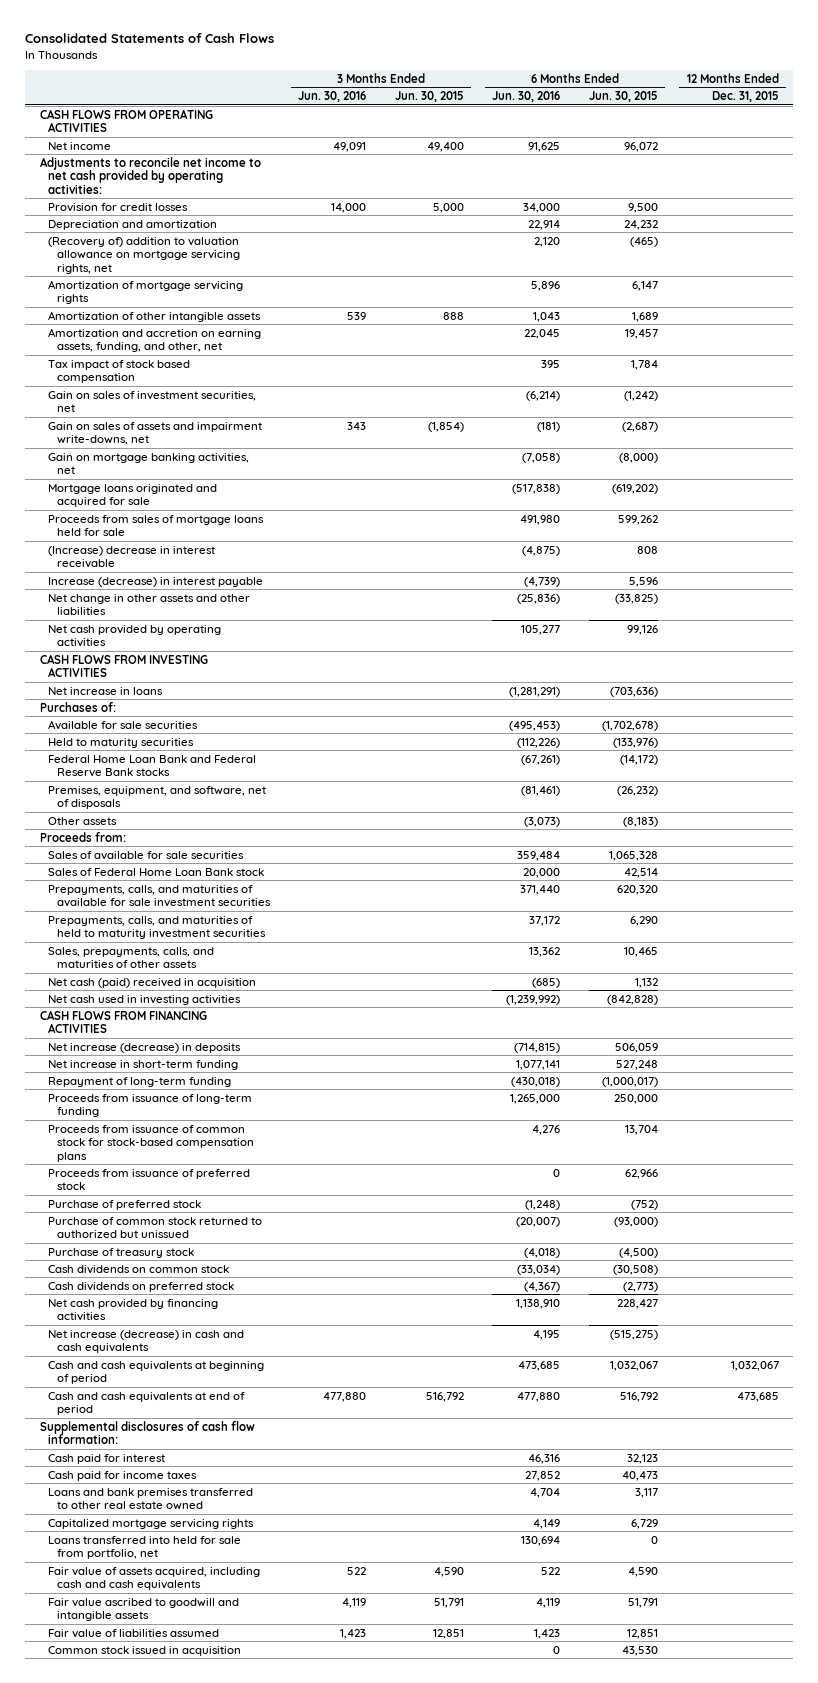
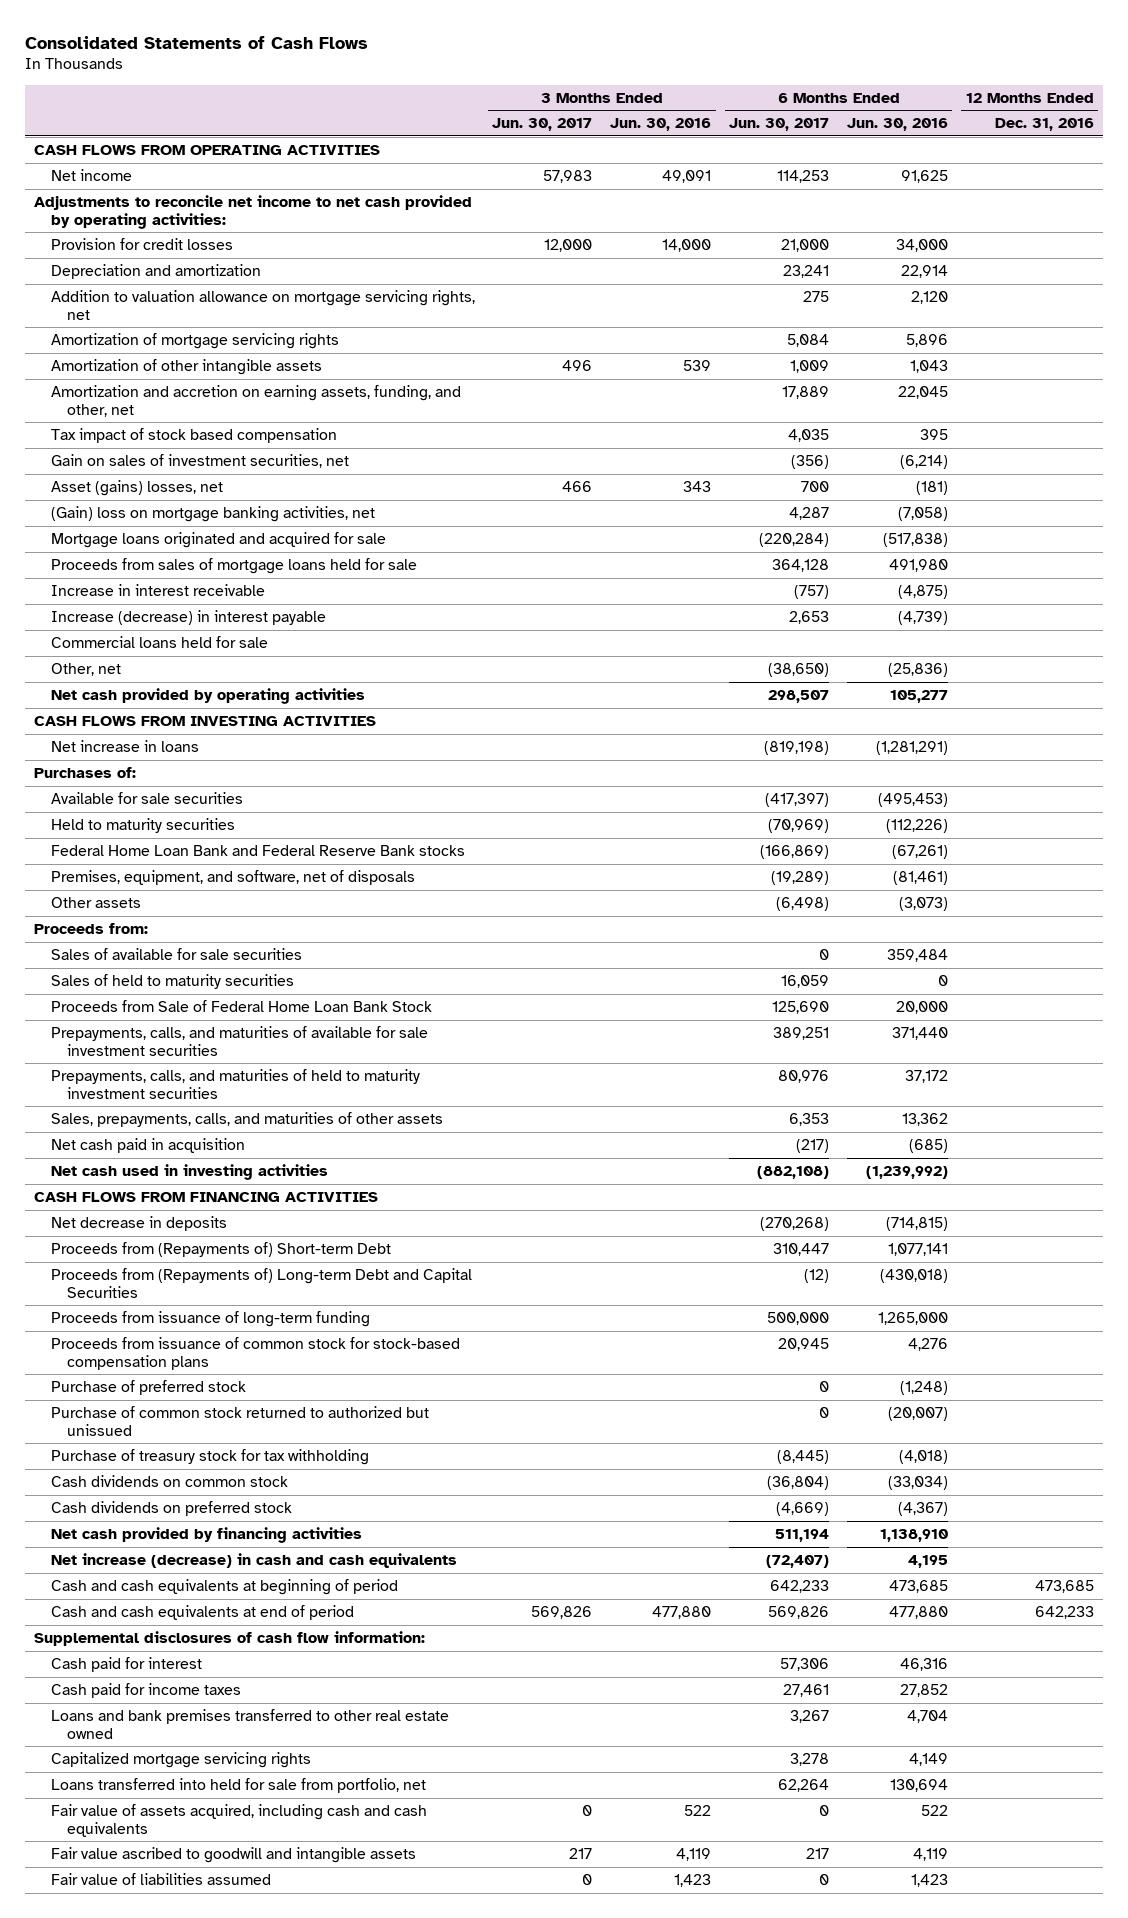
- | 3 Months Ended Jun. 30, 2016 | 3 Months Ended Jun. 30, 2015 | 6 Months Ended Jun. 30, 2016 | 6 Months Ended Jun. 30, 2015 | 12 Months Ended Dec. 31, 2015
+ | 3 Months Ended Jun. 30, 2017 | 3 Months Ended Jun. 30, 2016 | 6 Months Ended Jun. 30, 2017 | 6 Months Ended Jun. 30, 2016 | 12 Months Ended Dec. 31, 2016
- (Recovery of) addition to valuation allowance on mortgage servicing rights, net | | | 2,120 | (465) |
+ Addition to valuation allowance on mortgage servicing rights, net | | | 275 | 2,120 |
- Gain on sales of assets and impairment write-downs, net | 343 | (1,854) | (181) | (2,687) |
- Gain on mortgage banking activities, net | | | (7,058) | (8,000) |
+ Asset (gains) losses, net | 466 | 343 | 700 | (181) |
+ (Gain) loss on mortgage banking activities, net | | | 4,287 | (7,058) |
- (Increase) decrease in interest receivable | | | (4,875) | 808 |
+ Increase in interest receivable | | | (757) | (4,875) |
- Net change in other assets and other liabilities | | | (25,836) | (33,825) |
+ Commercial loans held for sale
+ Other, net | | | (38,650) | (25,836) |
- Sales of Federal Home Loan Bank stock | | | 20,000 | 42,514 |
+ Sales of held to maturity securities | | | 16,059 | 0 |
+ Proceeds from Sale of Federal Home Loan Bank Stock | | | 125,690 | 20,000 |
- Net cash (paid) received in acquisition | | | (685) | 1,132 |
+ Net cash paid in acquisition | | | (217) | (685) |
- Net increase (decrease) in deposits | | | (714,815) | 506,059 |
- Net increase in short-term funding | | | 1,077,141 | 527,248 |
- Repayment of long-term funding | | | (430,018) | (1,000,017) |
+ Net decrease in deposits | | | (270,268) | (714,815) |
+ Proceeds from (Repayments of) Short-term Debt | | | 310,447 | 1,077,141 |
+ Proceeds from (Repayments of) Long-term Debt and Capital Securities | | | (12) | (430,018) |
- Proceeds from issuance of preferred stock | | | 0 | 62,966 |
- Purchase of treasury stock | | | (4,018) | (4,500) |
+ Purchase of treasury stock for tax withholding | | | (8,445) | (4,018) |
- Common stock issued in acquisition | | | 0 | 43,530 |

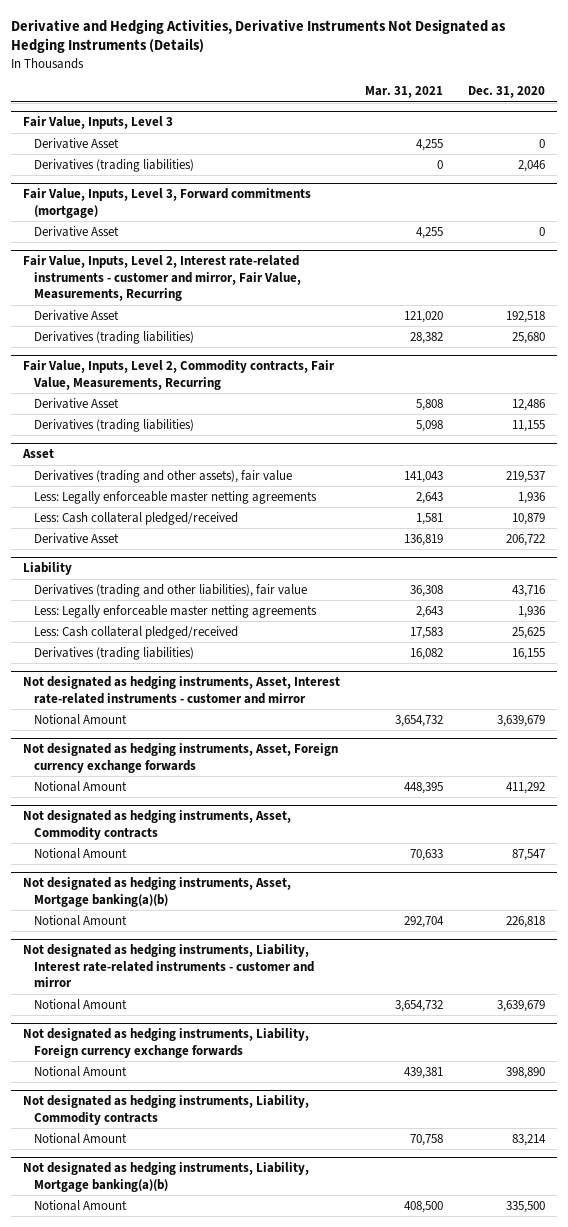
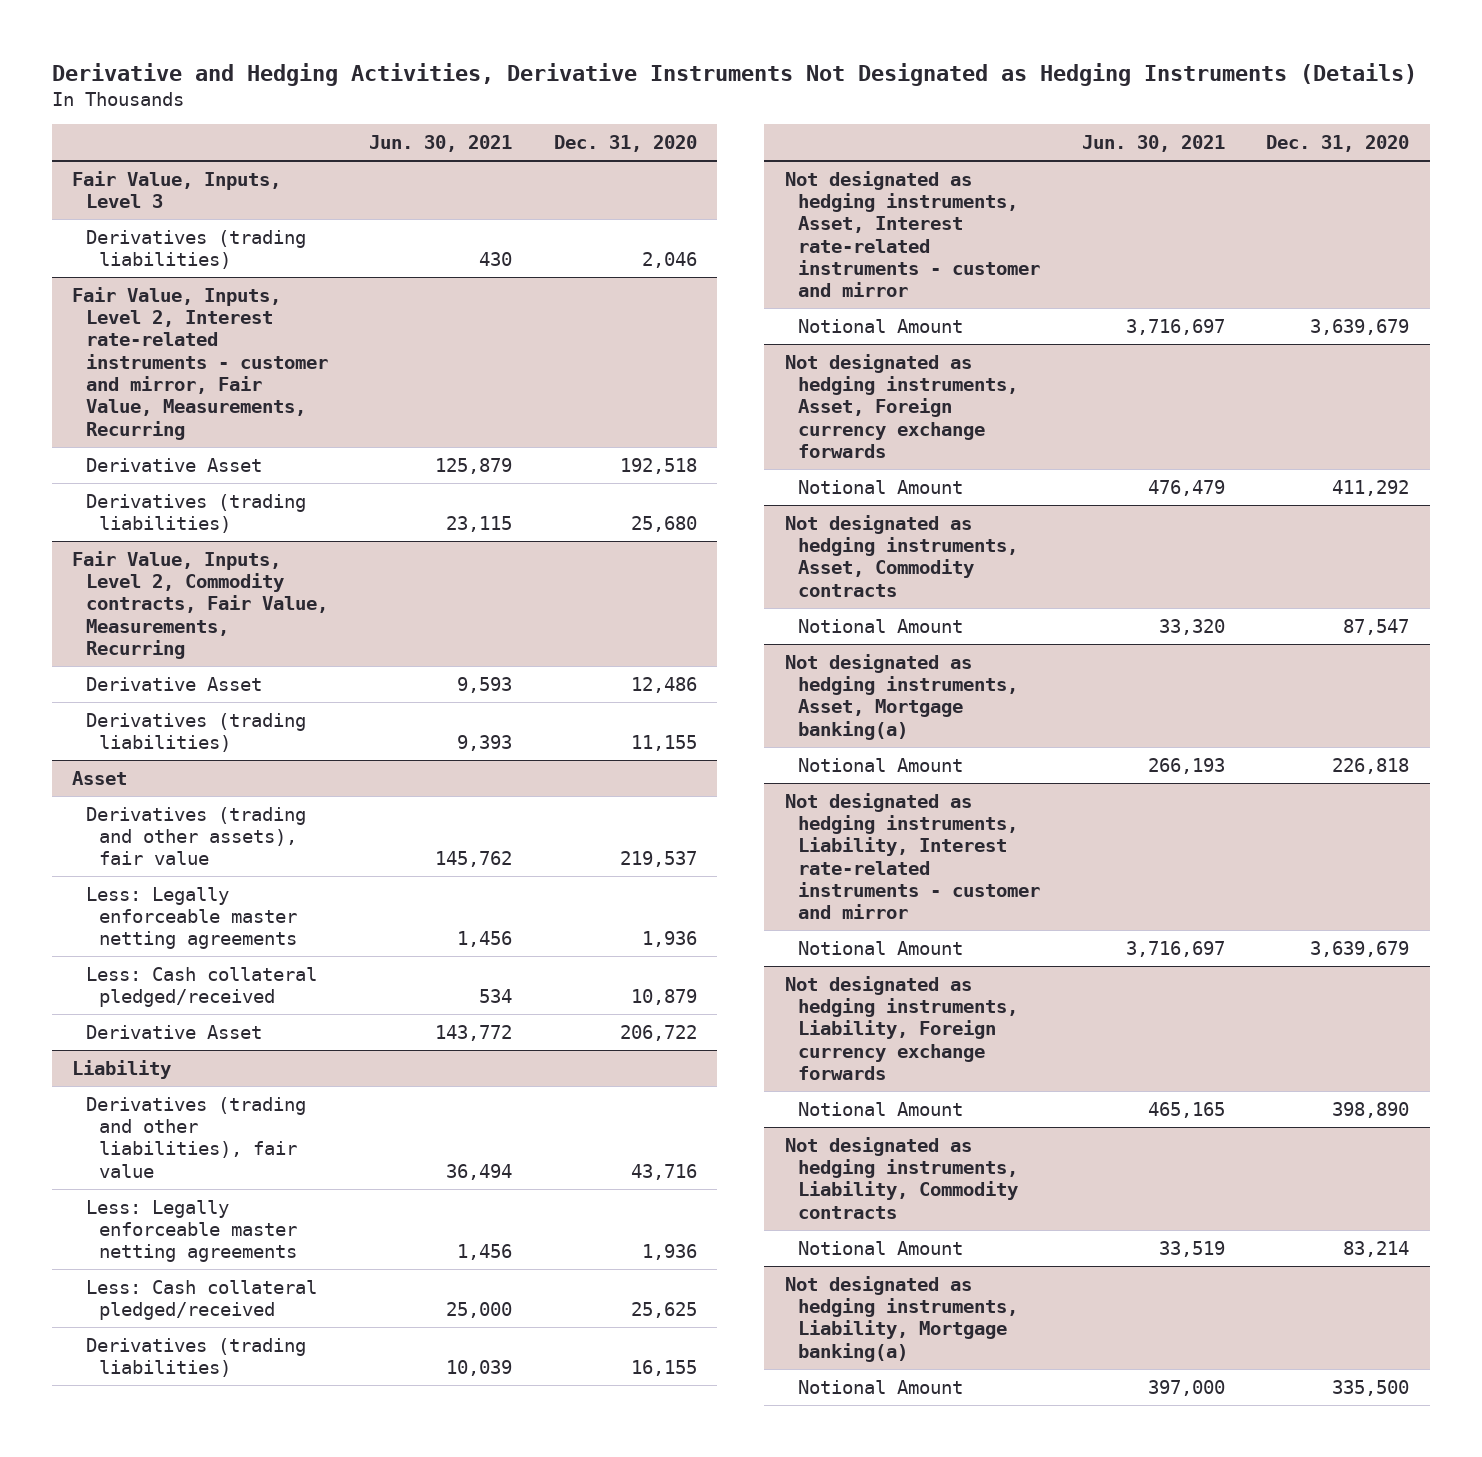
- | Mar. 31, 2021 | Dec. 31, 2020
+ | Jun. 30, 2021 | Dec. 31, 2020
@ Fair Value, Inputs, Level 3
- Derivative Asset | 4,255 | 0
- Fair Value, Inputs, Level 3, Forward commitments (mortgage)
- Derivative Asset | 4,255 | 0
- Not designated as hedging instruments, Asset, Mortgage banking(a)(b)
+ Not designated as hedging instruments, Asset, Mortgage banking(a)
- Not designated as hedging instruments, Liability, Mortgage banking(a)(b)
+ Not designated as hedging instruments, Liability, Mortgage banking(a)

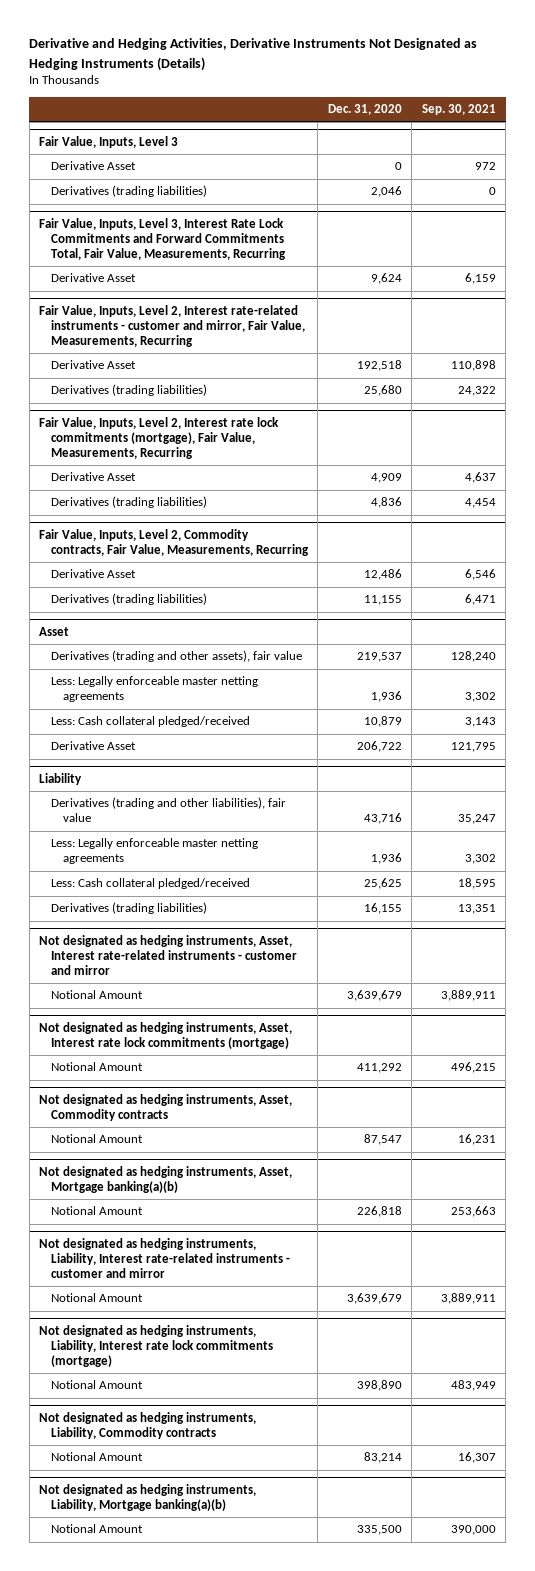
- | Jun. 30, 2021 | Dec. 31, 2020
+ | Dec. 31, 2020 | Sep. 30, 2021
@ Fair Value, Inputs, Level 3
+ Derivative Asset | 0 | 972
+ Fair Value, Inputs, Level 3, Interest Rate Lock Commitments and Forward Commitments Total, Fair Value, Measurements, Recurring
+ Derivative Asset | 9,624 | 6,159
+ Fair Value, Inputs, Level 2, Interest rate lock commitments (mortgage), Fair Value, Measurements, Recurring
+ Derivative Asset | 4,909 | 4,637
+ Derivatives (trading liabilities) | 4,836 | 4,454
- Not designated as hedging instruments, Asset, Foreign currency exchange forwards
+ Not designated as hedging instruments, Asset, Interest rate lock commitments (mortgage)
- Not designated as hedging instruments, Asset, Mortgage banking(a)
+ Not designated as hedging instruments, Asset, Mortgage banking(a)(b)
- Not designated as hedging instruments, Liability, Foreign currency exchange forwards
+ Not designated as hedging instruments, Liability, Interest rate lock commitments (mortgage)
- Not designated as hedging instruments, Liability, Mortgage banking(a)
+ Not designated as hedging instruments, Liability, Mortgage banking(a)(b)

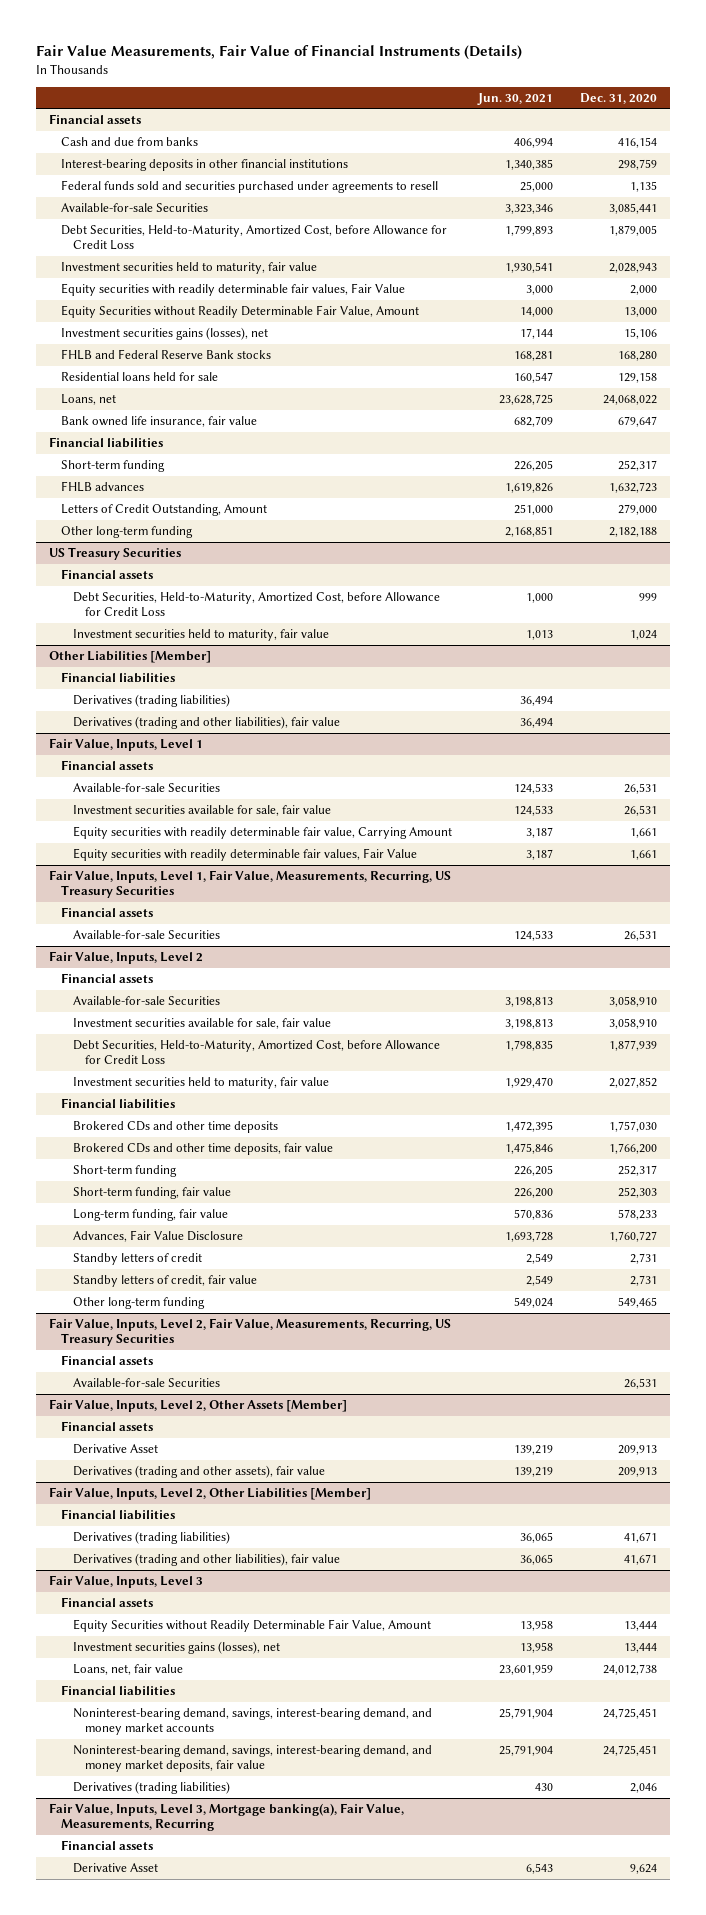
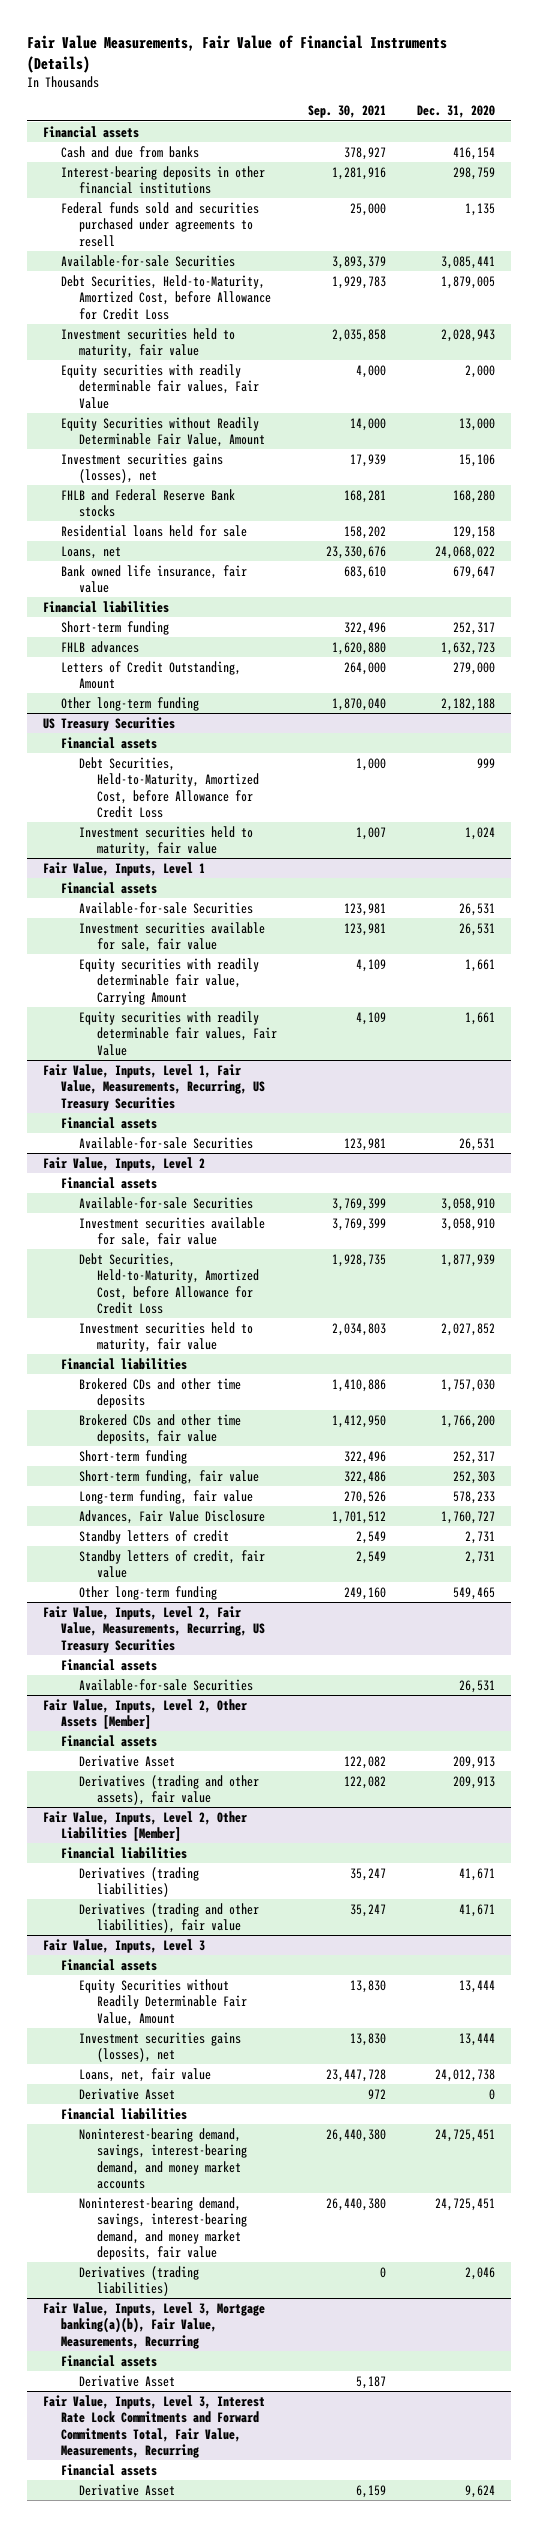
- | Jun. 30, 2021 | Dec. 31, 2020
+ | Sep. 30, 2021 | Dec. 31, 2020
- Other Liabilities [Member]
- Financial liabilities
- Derivatives (trading liabilities) | 36,494 |
- Derivatives (trading and other liabilities), fair value | 36,494 |
@ Fair Value, Inputs, Level 3
+ Derivative Asset | 972 | 0
- Fair Value, Inputs, Level 3, Mortgage banking(a), Fair Value, Measurements, Recurring
+ Fair Value, Inputs, Level 3, Mortgage banking(a)(b), Fair Value, Measurements, Recurring
+ Derivative Asset | 5,187 |
+ Fair Value, Inputs, Level 3, Interest Rate Lock Commitments and Forward Commitments Total, Fair Value, Measurements, Recurring
+ Financial assets

